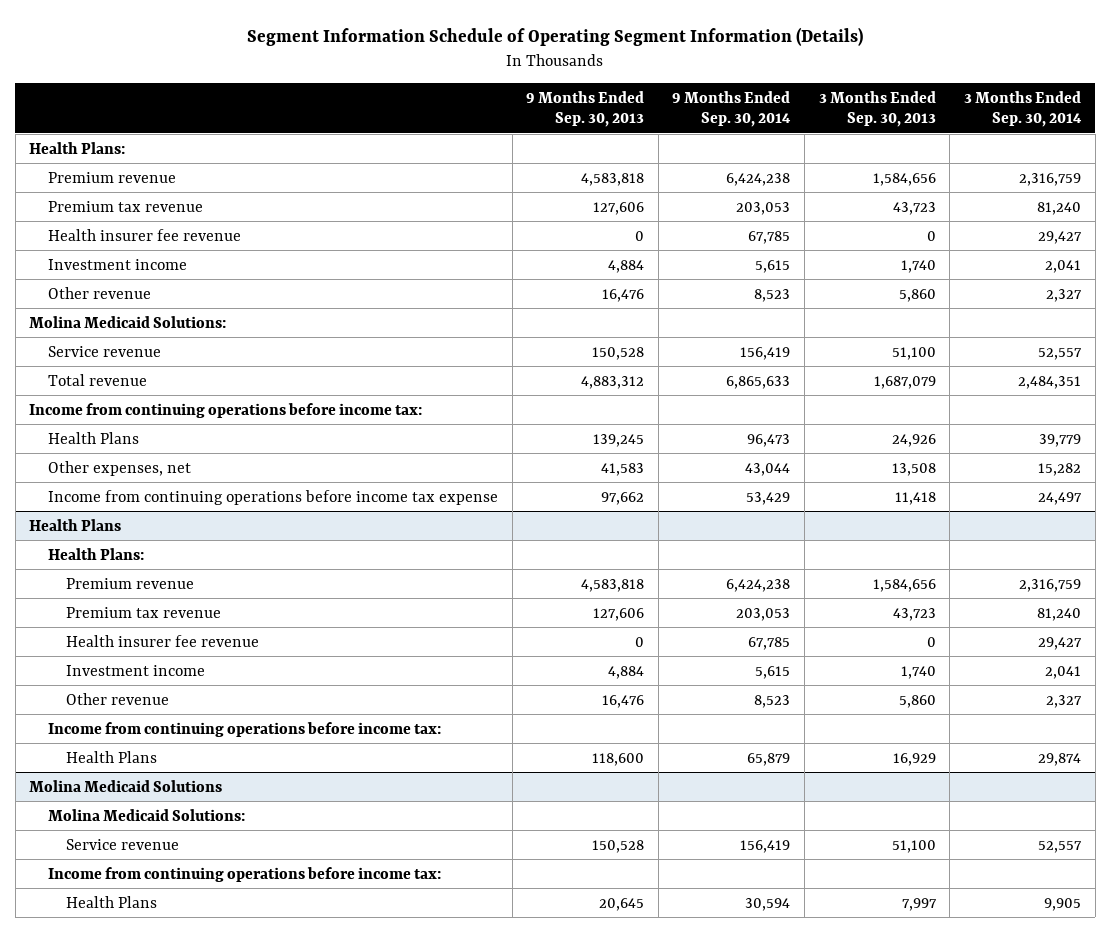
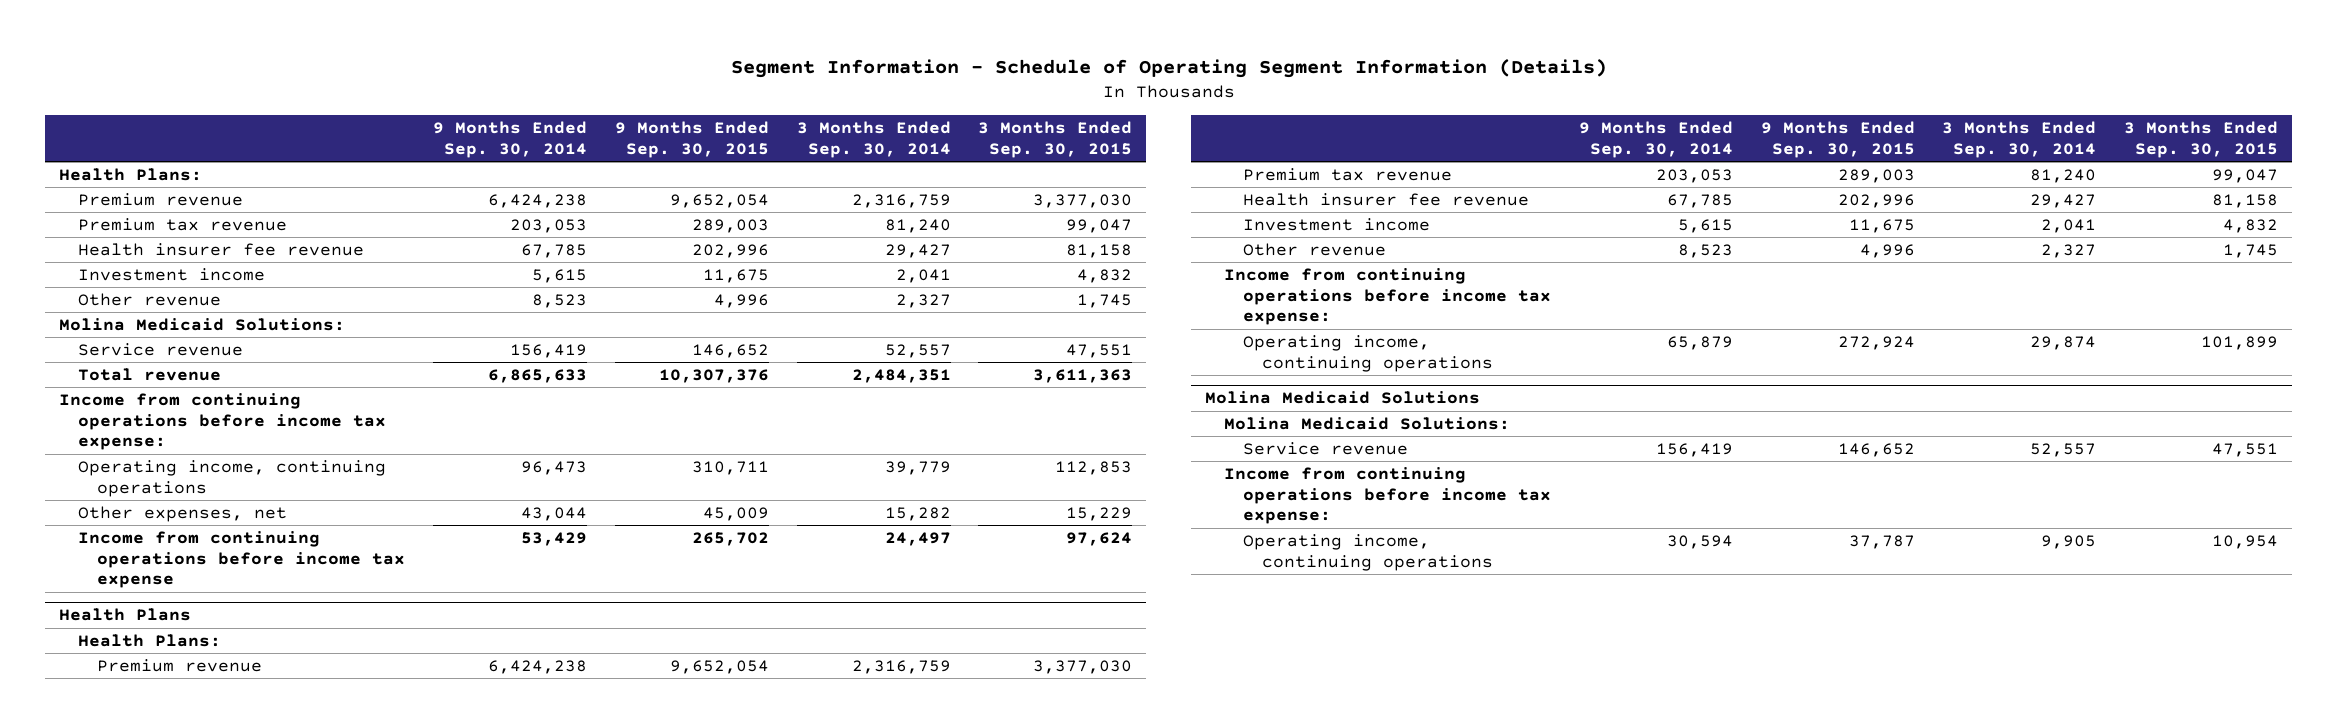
- Segment Information Schedule of Operating Segment Information (Details)
+ Segment Information - Schedule of Operating Segment Information (Details)
- | 9 Months Ended Sep. 30, 2013 | 9 Months Ended Sep. 30, 2014 | 3 Months Ended Sep. 30, 2013 | 3 Months Ended Sep. 30, 2014
+ | 9 Months Ended Sep. 30, 2014 | 9 Months Ended Sep. 30, 2015 | 3 Months Ended Sep. 30, 2014 | 3 Months Ended Sep. 30, 2015
- Income from continuing operations before income tax:
- Health Plans | 139,245 | 96,473 | 24,926 | 39,779
+ Income from continuing operations before income tax expense:
+ Operating income, continuing operations | 96,473 | 310,711 | 39,779 | 112,853
@ Health Plans
- Income from continuing operations before income tax:
- Health Plans | 118,600 | 65,879 | 16,929 | 29,874
+ Income from continuing operations before income tax expense:
+ Operating income, continuing operations | 65,879 | 272,924 | 29,874 | 101,899
@ Molina Medicaid Solutions
- Income from continuing operations before income tax:
- Health Plans | 20,645 | 30,594 | 7,997 | 9,905
+ Income from continuing operations before income tax expense:
+ Operating income, continuing operations | 30,594 | 37,787 | 9,905 | 10,954

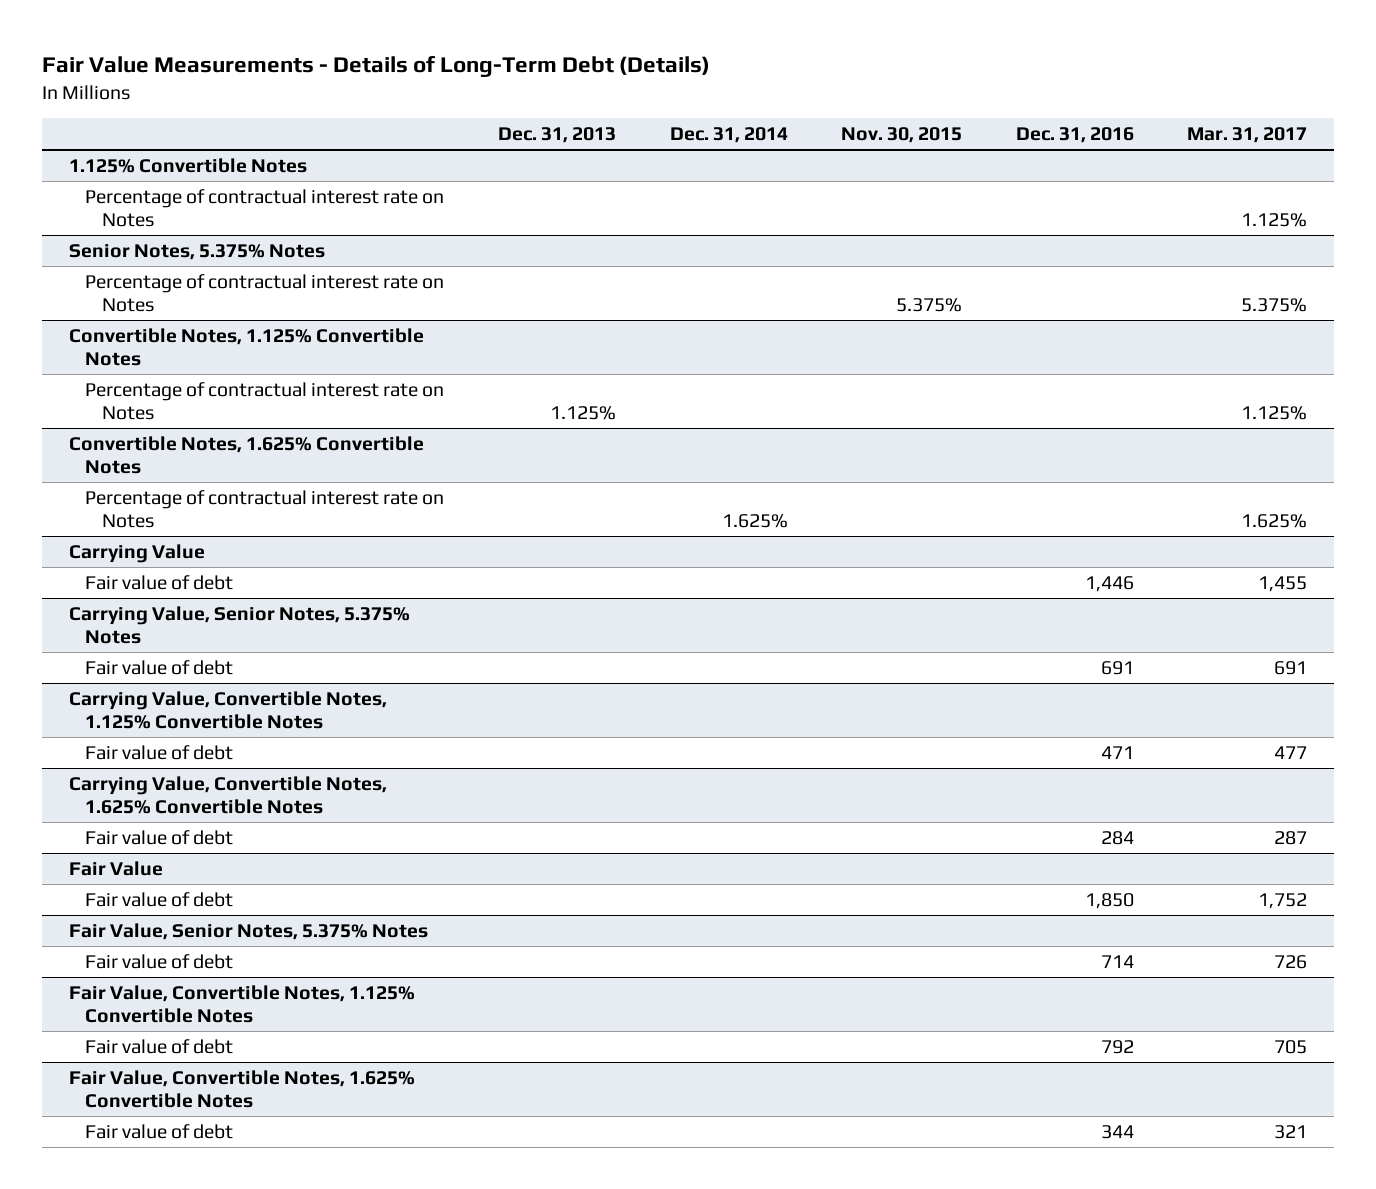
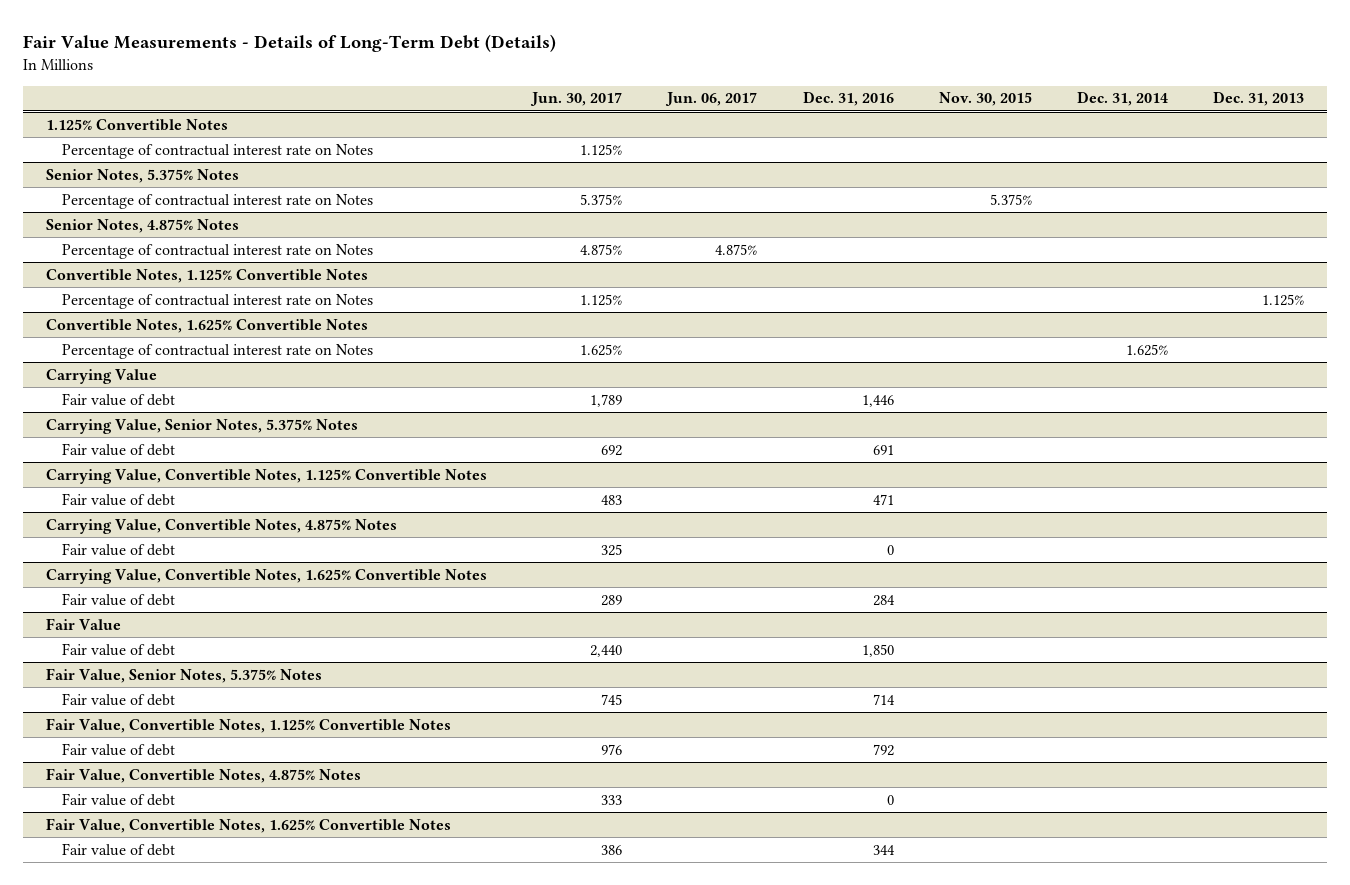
- | Dec. 31, 2013 | Dec. 31, 2014 | Nov. 30, 2015 | Dec. 31, 2016 | Mar. 31, 2017
+ | Jun. 30, 2017 | Jun. 06, 2017 | Dec. 31, 2016 | Nov. 30, 2015 | Dec. 31, 2014 | Dec. 31, 2013
+ Senior Notes, 4.875% Notes
+ Percentage of contractual interest rate on Notes | 4.875% | 4.875% | | | |
+ Carrying Value, Convertible Notes, 4.875% Notes
+ Fair value of debt | 325 | | 0 | | |
+ Fair Value, Convertible Notes, 4.875% Notes
+ Fair value of debt | 333 | | 0 | | |

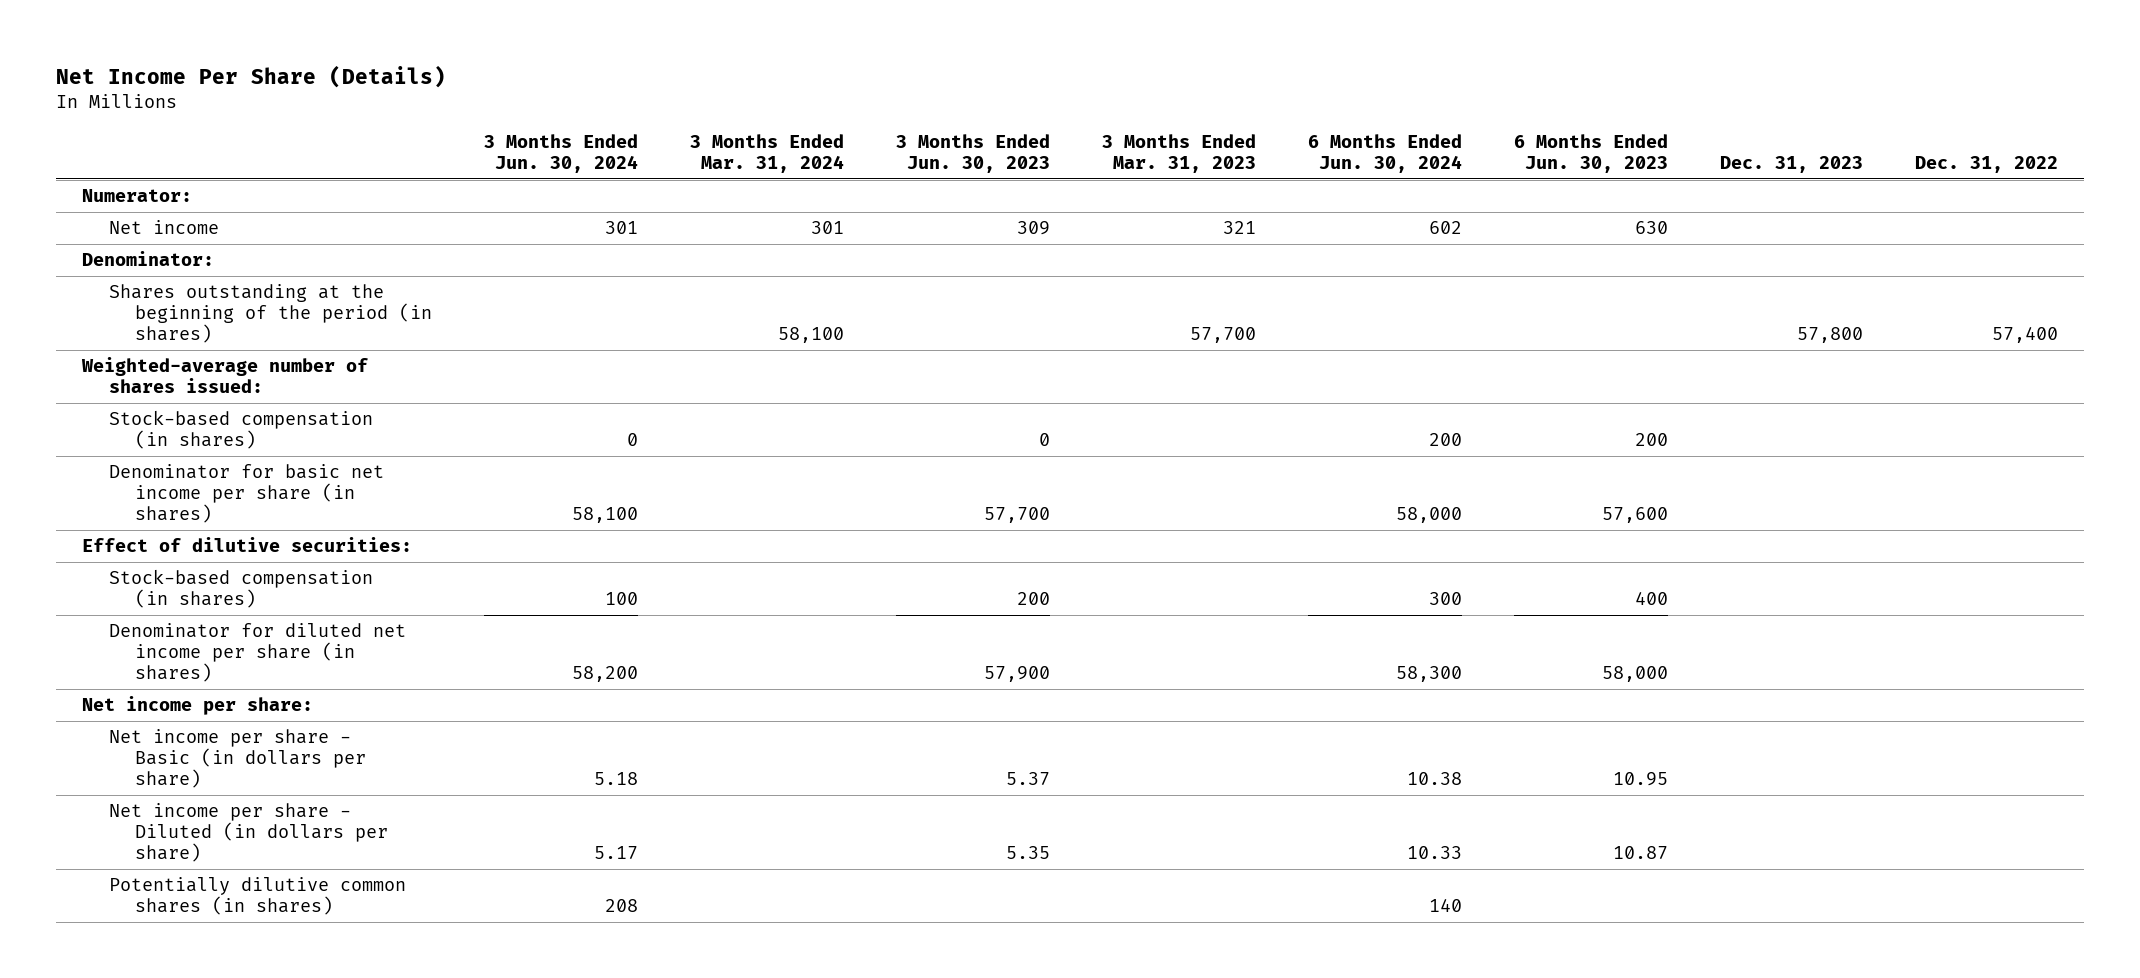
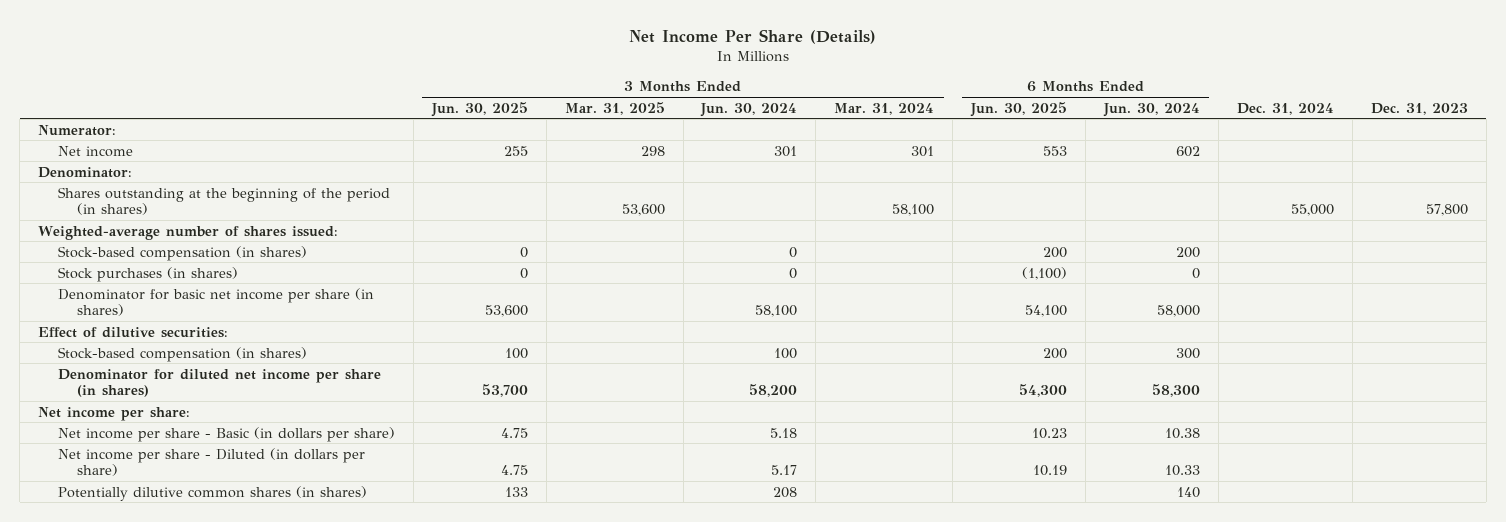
- | 3 Months Ended Jun. 30, 2024 | 3 Months Ended Mar. 31, 2024 | 3 Months Ended Jun. 30, 2023 | 3 Months Ended Mar. 31, 2023 | 6 Months Ended Jun. 30, 2024 | 6 Months Ended Jun. 30, 2023 | Dec. 31, 2023 | Dec. 31, 2022
+ | 3 Months Ended Jun. 30, 2025 | 3 Months Ended Mar. 31, 2025 | 3 Months Ended Jun. 30, 2024 | 3 Months Ended Mar. 31, 2024 | 6 Months Ended Jun. 30, 2025 | 6 Months Ended Jun. 30, 2024 | Dec. 31, 2024 | Dec. 31, 2023
+ Stock purchases (in shares) | 0 | | 0 | | (1,100) | 0 | |

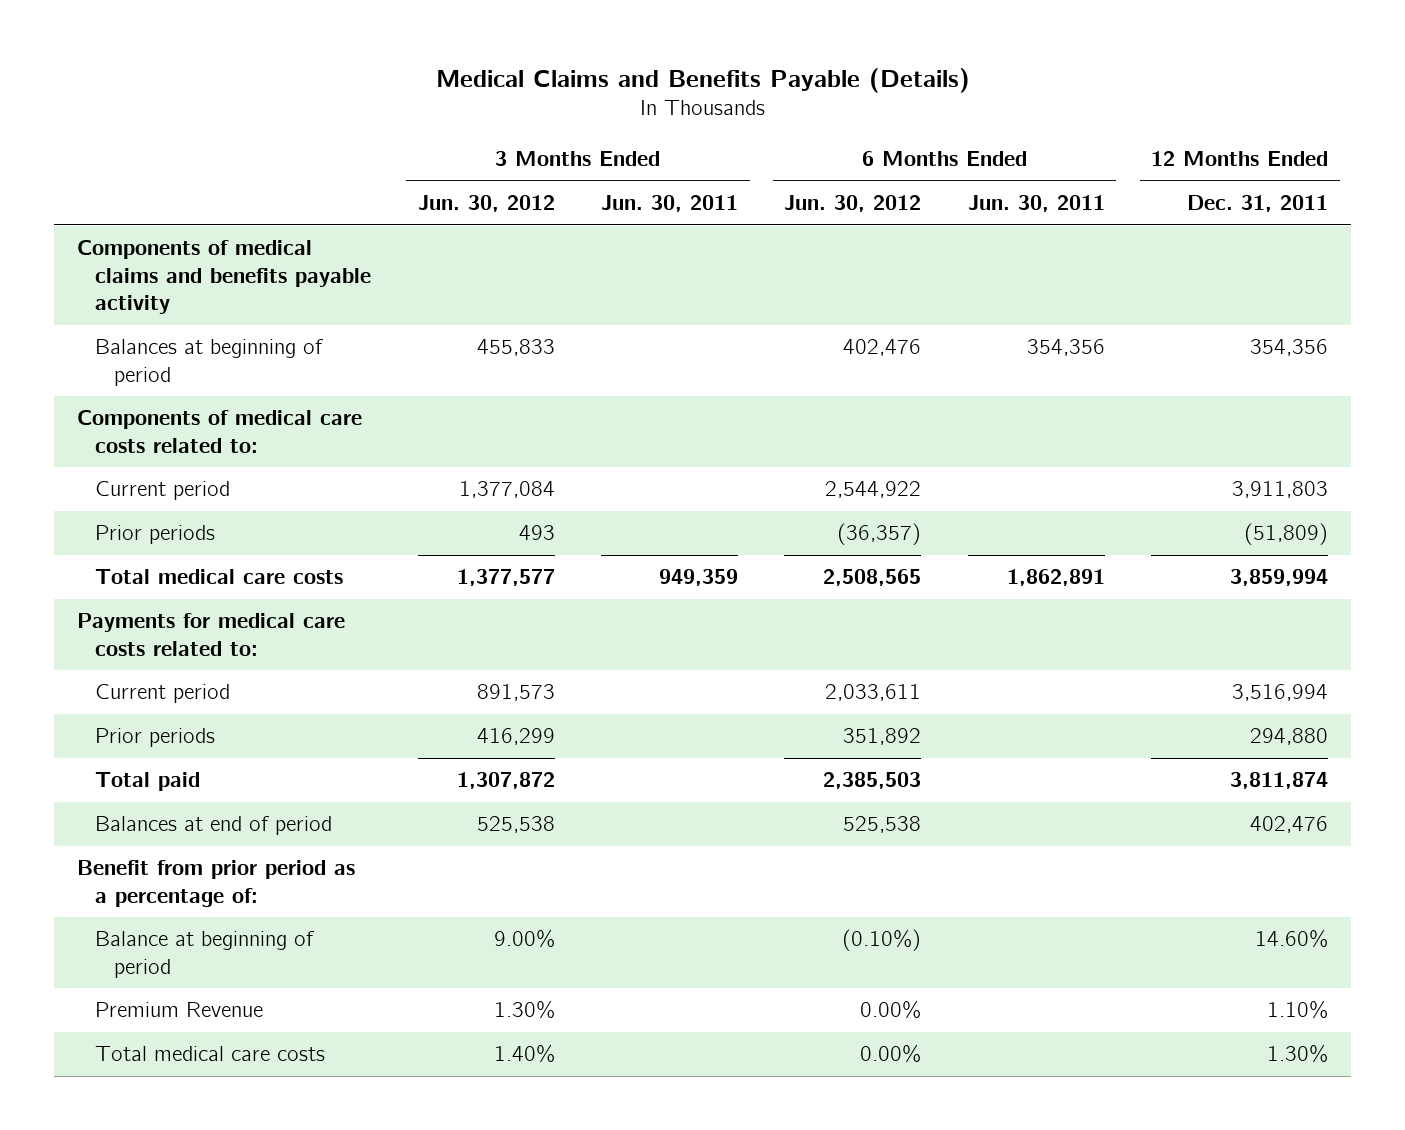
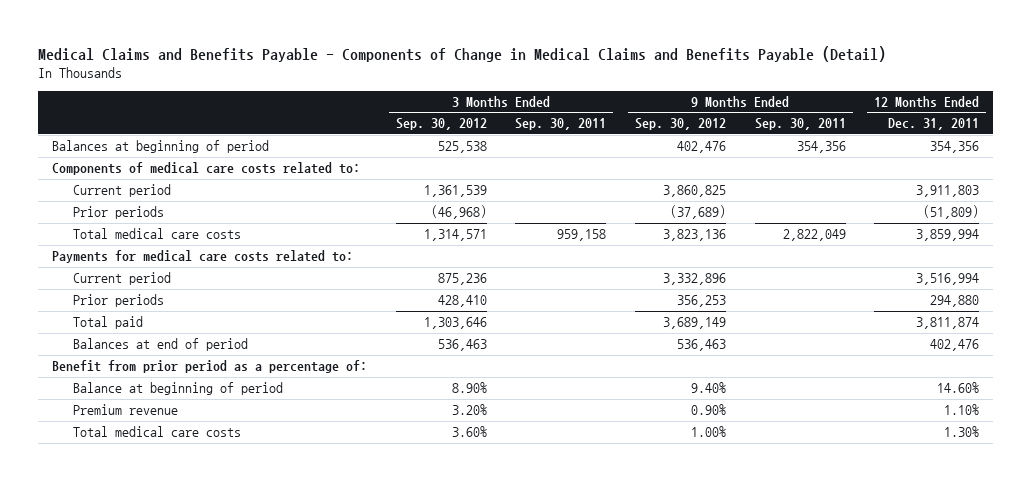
- Medical Claims and Benefits Payable (Details)
+ Medical Claims and Benefits Payable - Components of Change in Medical Claims and Benefits Payable (Detail)
- | 3 Months Ended Jun. 30, 2012 | 3 Months Ended Jun. 30, 2011 | 6 Months Ended Jun. 30, 2012 | 6 Months Ended Jun. 30, 2011 | 12 Months Ended Dec. 31, 2011
+ | 3 Months Ended Sep. 30, 2012 | 3 Months Ended Sep. 30, 2011 | 9 Months Ended Sep. 30, 2012 | 9 Months Ended Sep. 30, 2011 | 12 Months Ended Dec. 31, 2011
- Components of medical claims and benefits payable activity
- Premium Revenue | 1.30% | | 0.00% | | 1.10%
+ Premium revenue | 3.20% | | 0.90% | | 1.10%

